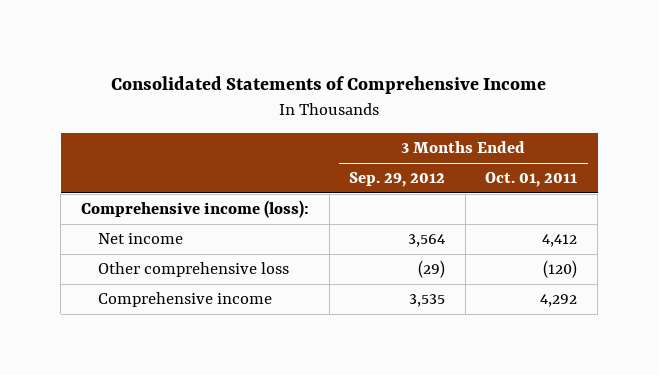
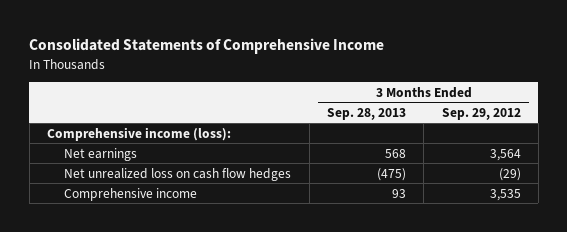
- | 3 Months Ended Sep. 29, 2012 | 3 Months Ended Oct. 01, 2011
+ | 3 Months Ended Sep. 28, 2013 | 3 Months Ended Sep. 29, 2012
- Net income | 3,564 | 4,412
- Other comprehensive loss | (29) | (120)
+ Net earnings | 568 | 3,564
+ Net unrealized loss on cash flow hedges | (475) | (29)

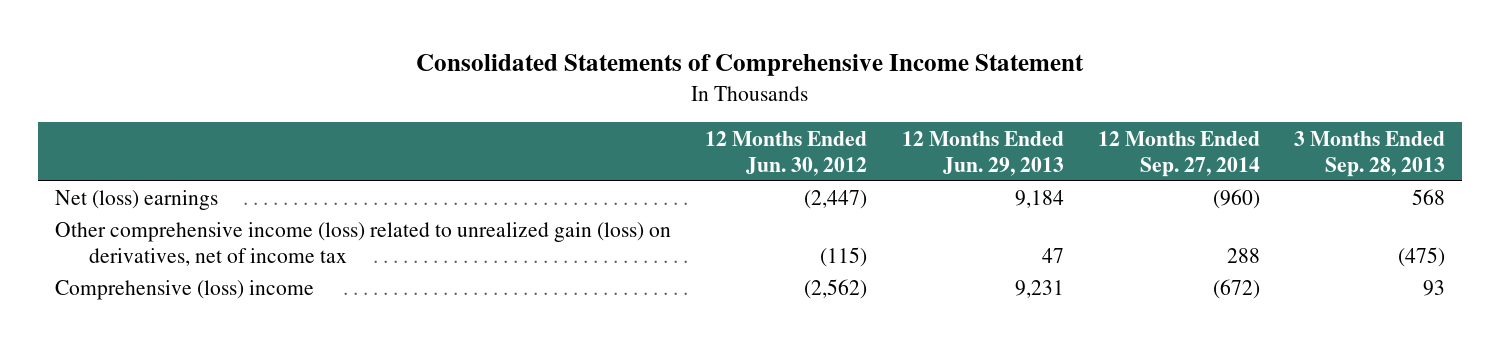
- Consolidated Statements of Comprehensive Income
+ Consolidated Statements of Comprehensive Income Statement
- | 3 Months Ended Sep. 28, 2013 | 3 Months Ended Sep. 29, 2012
+ | 12 Months Ended Jun. 30, 2012 | 12 Months Ended Jun. 29, 2013 | 12 Months Ended Sep. 27, 2014 | 3 Months Ended Sep. 28, 2013
- Comprehensive income (loss):
- Net earnings | 568 | 3,564
- Net unrealized loss on cash flow hedges | (475) | (29)
- Comprehensive income | 93 | 3,535
+ Net (loss) earnings | (2,447) | 9,184 | (960) | 568
+ Other comprehensive income (loss) related to unrealized gain (loss) on derivatives, net of income tax | (115) | 47 | 288 | (475)
+ Comprehensive (loss) income | (2,562) | 9,231 | (672) | 93

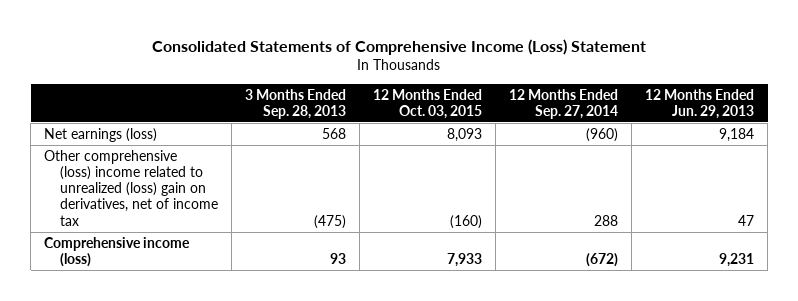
- Consolidated Statements of Comprehensive Income Statement
+ Consolidated Statements of Comprehensive Income (Loss) Statement
- | 12 Months Ended Jun. 30, 2012 | 12 Months Ended Jun. 29, 2013 | 12 Months Ended Sep. 27, 2014 | 3 Months Ended Sep. 28, 2013
+ | 3 Months Ended Sep. 28, 2013 | 12 Months Ended Oct. 03, 2015 | 12 Months Ended Sep. 27, 2014 | 12 Months Ended Jun. 29, 2013
- Net (loss) earnings | (2,447) | 9,184 | (960) | 568
- Other comprehensive income (loss) related to unrealized gain (loss) on derivatives, net of income tax | (115) | 47 | 288 | (475)
- Comprehensive (loss) income | (2,562) | 9,231 | (672) | 93
+ Net earnings (loss) | 568 | 8,093 | (960) | 9,184
+ Other comprehensive (loss) income related to unrealized (loss) gain on derivatives, net of income tax | (475) | (160) | 288 | 47
+ Comprehensive income (loss) | 93 | 7,933 | (672) | 9,231

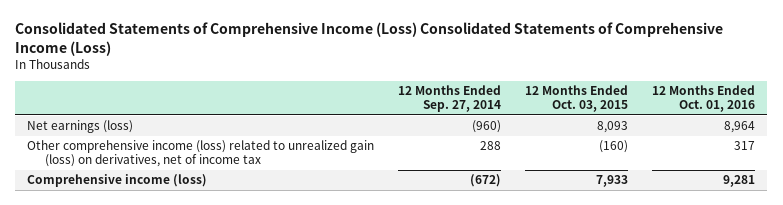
- Consolidated Statements of Comprehensive Income (Loss) Statement
+ Consolidated Statements of Comprehensive Income (Loss) Consolidated Statements of Comprehensive Income (Loss)
- | 3 Months Ended Sep. 28, 2013 | 12 Months Ended Oct. 03, 2015 | 12 Months Ended Sep. 27, 2014 | 12 Months Ended Jun. 29, 2013
+ | 12 Months Ended Sep. 27, 2014 | 12 Months Ended Oct. 03, 2015 | 12 Months Ended Oct. 01, 2016
- Other comprehensive (loss) income related to unrealized (loss) gain on derivatives, net of income tax | (475) | (160) | 288 | 47
+ Other comprehensive income (loss) related to unrealized gain (loss) on derivatives, net of income tax | 288 | (160) | 317

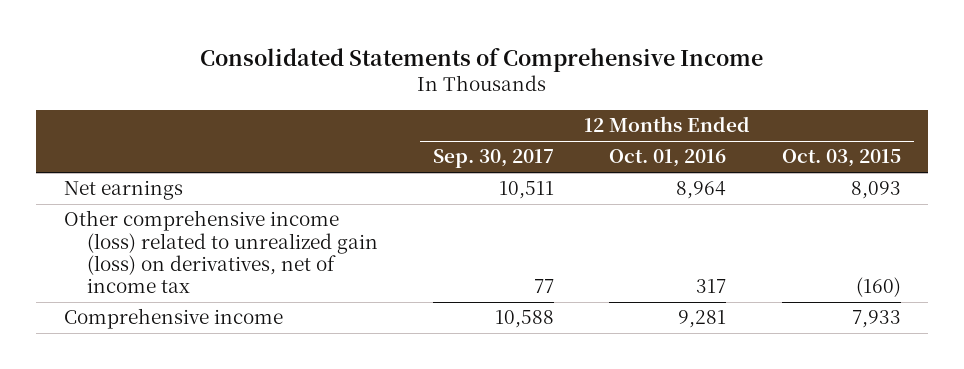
- Consolidated Statements of Comprehensive Income (Loss) Consolidated Statements of Comprehensive Income (Loss)
+ Consolidated Statements of Comprehensive Income
- | 12 Months Ended Sep. 27, 2014 | 12 Months Ended Oct. 03, 2015 | 12 Months Ended Oct. 01, 2016
+ | 12 Months Ended Sep. 30, 2017 | 12 Months Ended Oct. 01, 2016 | 12 Months Ended Oct. 03, 2015
- Net earnings (loss) | (960) | 8,093 | 8,964
+ Net earnings | 10,511 | 8,964 | 8,093
- Comprehensive income (loss) | (672) | 7,933 | 9,281
+ Comprehensive income | 10,588 | 9,281 | 7,933

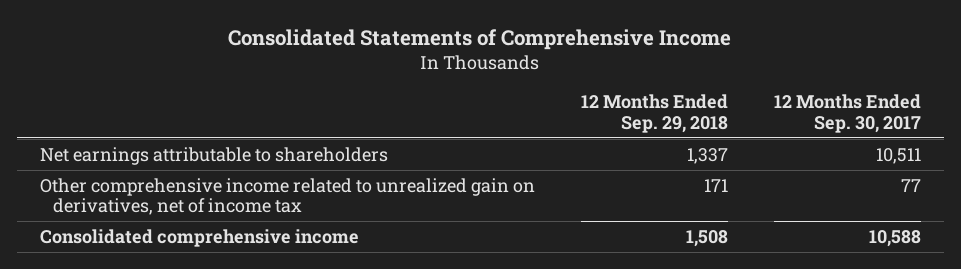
- | 12 Months Ended Sep. 30, 2017 | 12 Months Ended Oct. 01, 2016 | 12 Months Ended Oct. 03, 2015
+ | 12 Months Ended Sep. 29, 2018 | 12 Months Ended Sep. 30, 2017
- Net earnings | 10,511 | 8,964 | 8,093
- Other comprehensive income (loss) related to unrealized gain (loss) on derivatives, net of income tax | 77 | 317 | (160)
- Comprehensive income | 10,588 | 9,281 | 7,933
+ Net earnings attributable to shareholders | 1,337 | 10,511
+ Other comprehensive income related to unrealized gain on derivatives, net of income tax | 171 | 77
+ Consolidated comprehensive income | 1,508 | 10,588

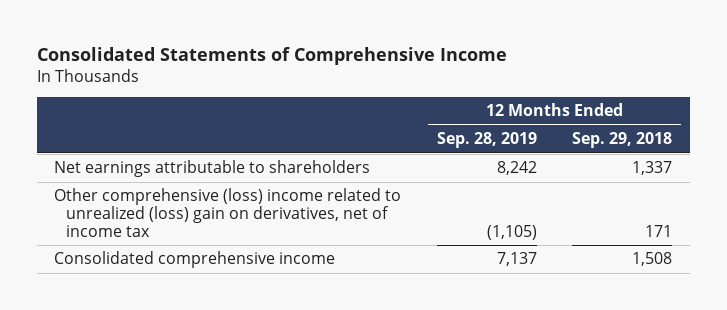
- | 12 Months Ended Sep. 29, 2018 | 12 Months Ended Sep. 30, 2017
+ | 12 Months Ended Sep. 28, 2019 | 12 Months Ended Sep. 29, 2018
- Other comprehensive income related to unrealized gain on derivatives, net of income tax | 171 | 77
+ Other comprehensive (loss) income related to unrealized (loss) gain on derivatives, net of income tax | (1,105) | 171

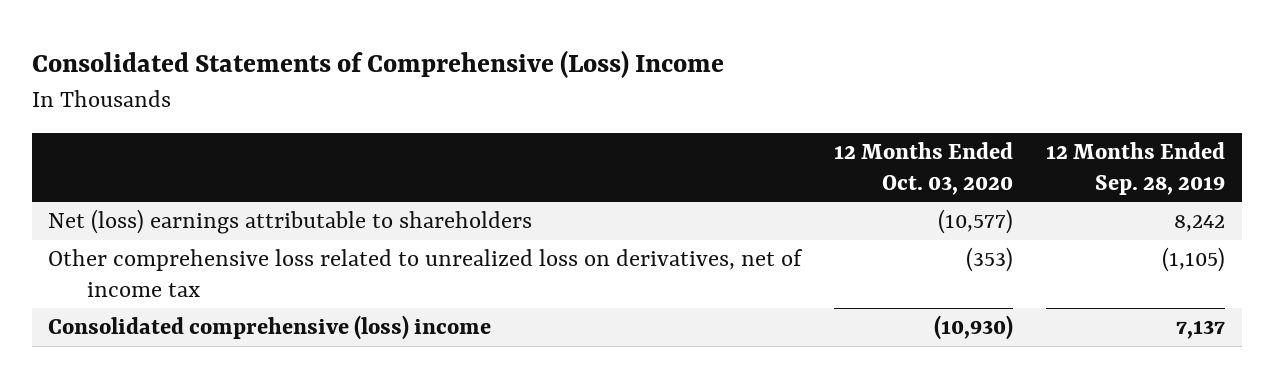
- Consolidated Statements of Comprehensive Income
+ Consolidated Statements of Comprehensive (Loss) Income
- | 12 Months Ended Sep. 28, 2019 | 12 Months Ended Sep. 29, 2018
+ | 12 Months Ended Oct. 03, 2020 | 12 Months Ended Sep. 28, 2019
- Net earnings attributable to shareholders | 8,242 | 1,337
- Other comprehensive (loss) income related to unrealized (loss) gain on derivatives, net of income tax | (1,105) | 171
- Consolidated comprehensive income | 7,137 | 1,508
+ Net (loss) earnings attributable to shareholders | (10,577) | 8,242
+ Other comprehensive loss related to unrealized loss on derivatives, net of income tax | (353) | (1,105)
+ Consolidated comprehensive (loss) income | (10,930) | 7,137

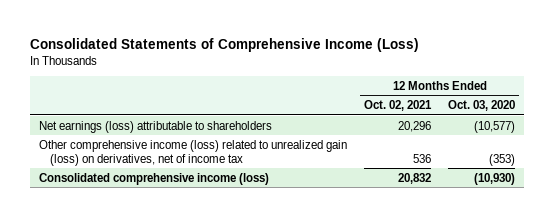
- Consolidated Statements of Comprehensive (Loss) Income
+ Consolidated Statements of Comprehensive Income (Loss)
- | 12 Months Ended Oct. 03, 2020 | 12 Months Ended Sep. 28, 2019
+ | 12 Months Ended Oct. 02, 2021 | 12 Months Ended Oct. 03, 2020
- Net (loss) earnings attributable to shareholders | (10,577) | 8,242
- Other comprehensive loss related to unrealized loss on derivatives, net of income tax | (353) | (1,105)
- Consolidated comprehensive (loss) income | (10,930) | 7,137
+ Net earnings (loss) attributable to shareholders | 20,296 | (10,577)
+ Other comprehensive income (loss) related to unrealized gain (loss) on derivatives, net of income tax | 536 | (353)
+ Consolidated comprehensive income (loss) | 20,832 | (10,930)

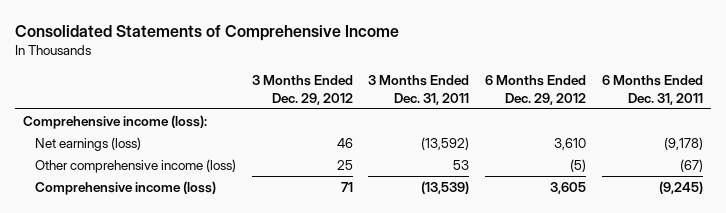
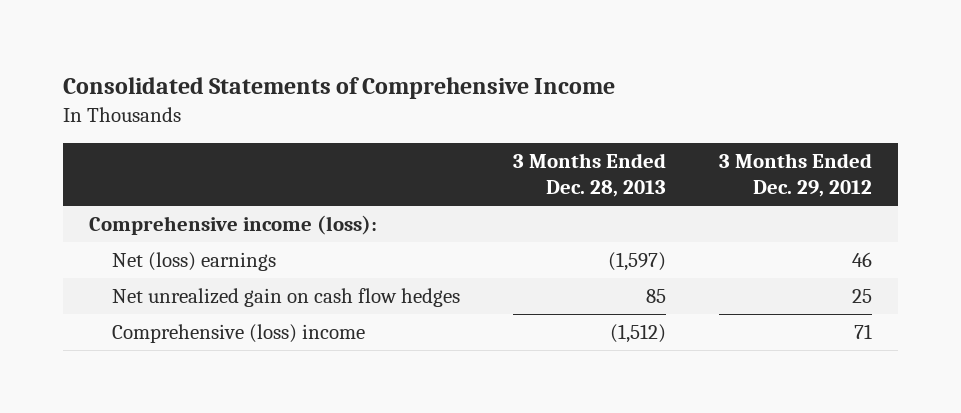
- | 3 Months Ended Dec. 29, 2012 | 3 Months Ended Dec. 31, 2011 | 6 Months Ended Dec. 29, 2012 | 6 Months Ended Dec. 31, 2011
+ | 3 Months Ended Dec. 28, 2013 | 3 Months Ended Dec. 29, 2012
- Net earnings (loss) | 46 | (13,592) | 3,610 | (9,178)
- Other comprehensive income (loss) | 25 | 53 | (5) | (67)
- Comprehensive income (loss) | 71 | (13,539) | 3,605 | (9,245)
+ Net (loss) earnings | (1,597) | 46
+ Net unrealized gain on cash flow hedges | 85 | 25
+ Comprehensive (loss) income | (1,512) | 71

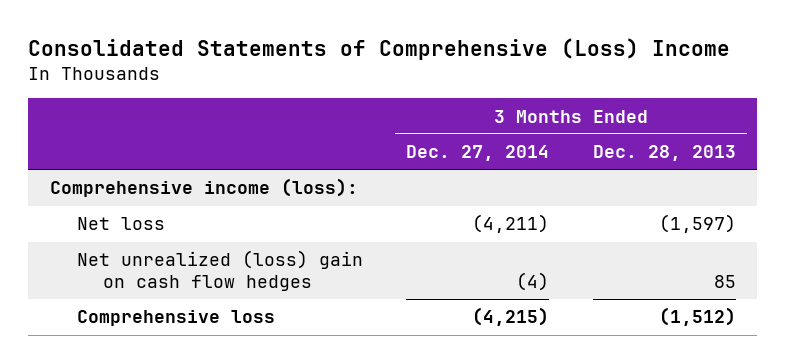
- Consolidated Statements of Comprehensive Income
+ Consolidated Statements of Comprehensive (Loss) Income
- | 3 Months Ended Dec. 28, 2013 | 3 Months Ended Dec. 29, 2012
+ | 3 Months Ended Dec. 27, 2014 | 3 Months Ended Dec. 28, 2013
- Net (loss) earnings | (1,597) | 46
- Net unrealized gain on cash flow hedges | 85 | 25
- Comprehensive (loss) income | (1,512) | 71
+ Net loss | (4,211) | (1,597)
+ Net unrealized (loss) gain on cash flow hedges | (4) | 85
+ Comprehensive loss | (4,215) | (1,512)

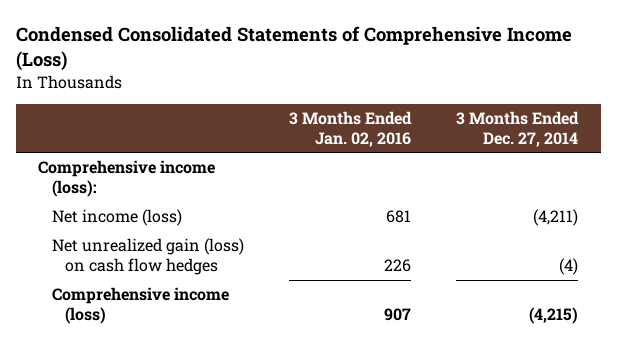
- Consolidated Statements of Comprehensive (Loss) Income
+ Condensed Consolidated Statements of Comprehensive Income (Loss)
- | 3 Months Ended Dec. 27, 2014 | 3 Months Ended Dec. 28, 2013
+ | 3 Months Ended Jan. 02, 2016 | 3 Months Ended Dec. 27, 2014
- Net loss | (4,211) | (1,597)
- Net unrealized (loss) gain on cash flow hedges | (4) | 85
- Comprehensive loss | (4,215) | (1,512)
+ Net income (loss) | 681 | (4,211)
+ Net unrealized gain (loss) on cash flow hedges | 226 | (4)
+ Comprehensive income (loss) | 907 | (4,215)

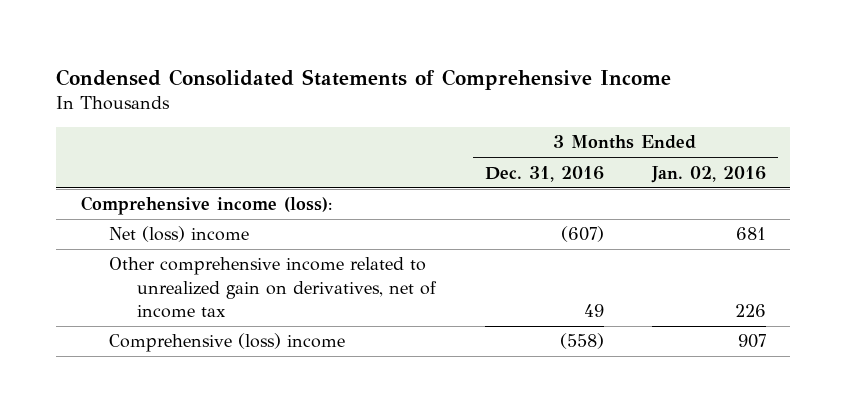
- Condensed Consolidated Statements of Comprehensive Income (Loss)
+ Condensed Consolidated Statements of Comprehensive Income
- | 3 Months Ended Jan. 02, 2016 | 3 Months Ended Dec. 27, 2014
+ | 3 Months Ended Dec. 31, 2016 | 3 Months Ended Jan. 02, 2016
- Net income (loss) | 681 | (4,211)
- Net unrealized gain (loss) on cash flow hedges | 226 | (4)
- Comprehensive income (loss) | 907 | (4,215)
+ Net (loss) income | (607) | 681
+ Other comprehensive income related to unrealized gain on derivatives, net of income tax | 49 | 226
+ Comprehensive (loss) income | (558) | 907

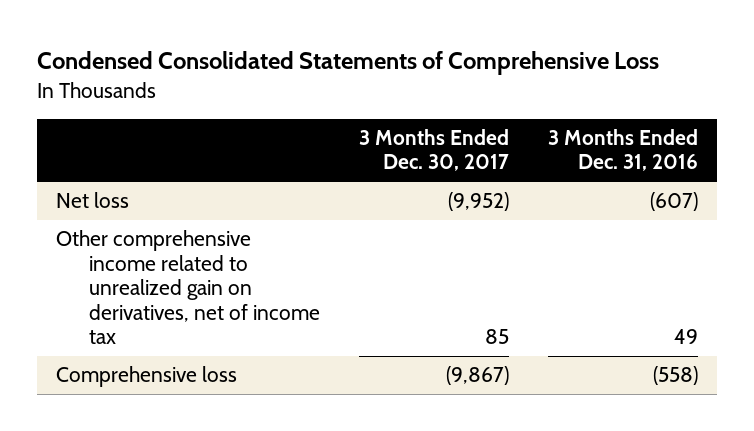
- Condensed Consolidated Statements of Comprehensive Income
+ Condensed Consolidated Statements of Comprehensive Loss
- | 3 Months Ended Dec. 31, 2016 | 3 Months Ended Jan. 02, 2016
+ | 3 Months Ended Dec. 30, 2017 | 3 Months Ended Dec. 31, 2016
- Comprehensive income (loss):
- Net (loss) income | (607) | 681
+ Net loss | (9,952) | (607)
- Comprehensive (loss) income | (558) | 907
+ Comprehensive loss | (9,867) | (558)

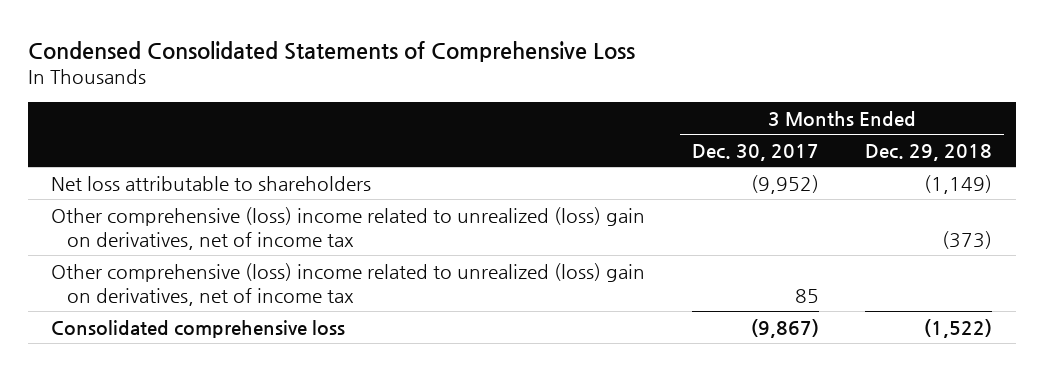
- | 3 Months Ended Dec. 30, 2017 | 3 Months Ended Dec. 31, 2016
+ | 3 Months Ended Dec. 30, 2017 | 3 Months Ended Dec. 29, 2018
- Net loss | (9,952) | (607)
- Other comprehensive income related to unrealized gain on derivatives, net of income tax | 85 | 49
- Comprehensive loss | (9,867) | (558)
+ Net loss attributable to shareholders | (9,952) | (1,149)
+ Other comprehensive (loss) income related to unrealized (loss) gain on derivatives, net of income tax | | (373)
+ Other comprehensive (loss) income related to unrealized (loss) gain on derivatives, net of income tax | 85 |
+ Consolidated comprehensive loss | (9,867) | (1,522)

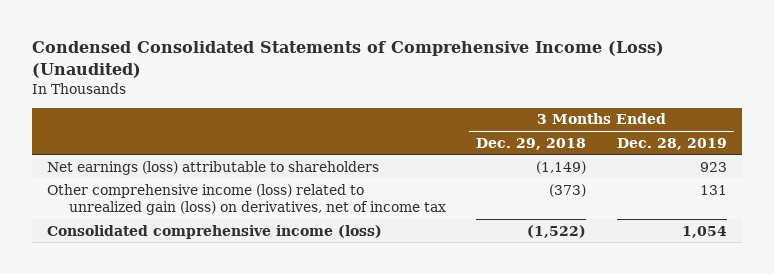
- Condensed Consolidated Statements of Comprehensive Loss
+ Condensed Consolidated Statements of Comprehensive Income (Loss) (Unaudited)
- | 3 Months Ended Dec. 30, 2017 | 3 Months Ended Dec. 29, 2018
+ | 3 Months Ended Dec. 29, 2018 | 3 Months Ended Dec. 28, 2019
- Net loss attributable to shareholders | (9,952) | (1,149)
- Other comprehensive (loss) income related to unrealized (loss) gain on derivatives, net of income tax | | (373)
- Other comprehensive (loss) income related to unrealized (loss) gain on derivatives, net of income tax | 85 |
- Consolidated comprehensive loss | (9,867) | (1,522)
+ Net earnings (loss) attributable to shareholders | (1,149) | 923
+ Other comprehensive income (loss) related to unrealized gain (loss) on derivatives, net of income tax | (373) | 131
+ Consolidated comprehensive income (loss) | (1,522) | 1,054

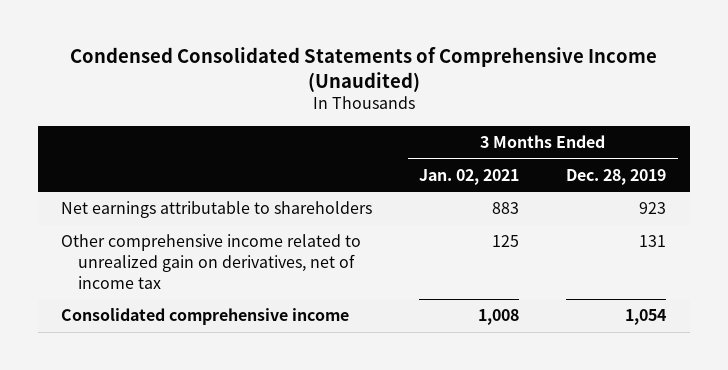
- Condensed Consolidated Statements of Comprehensive Income (Loss) (Unaudited)
+ Condensed Consolidated Statements of Comprehensive Income (Unaudited)
- | 3 Months Ended Dec. 29, 2018 | 3 Months Ended Dec. 28, 2019
+ | 3 Months Ended Jan. 02, 2021 | 3 Months Ended Dec. 28, 2019
- Net earnings (loss) attributable to shareholders | (1,149) | 923
- Other comprehensive income (loss) related to unrealized gain (loss) on derivatives, net of income tax | (373) | 131
- Consolidated comprehensive income (loss) | (1,522) | 1,054
+ Net earnings attributable to shareholders | 883 | 923
+ Other comprehensive income related to unrealized gain on derivatives, net of income tax | 125 | 131
+ Consolidated comprehensive income | 1,008 | 1,054

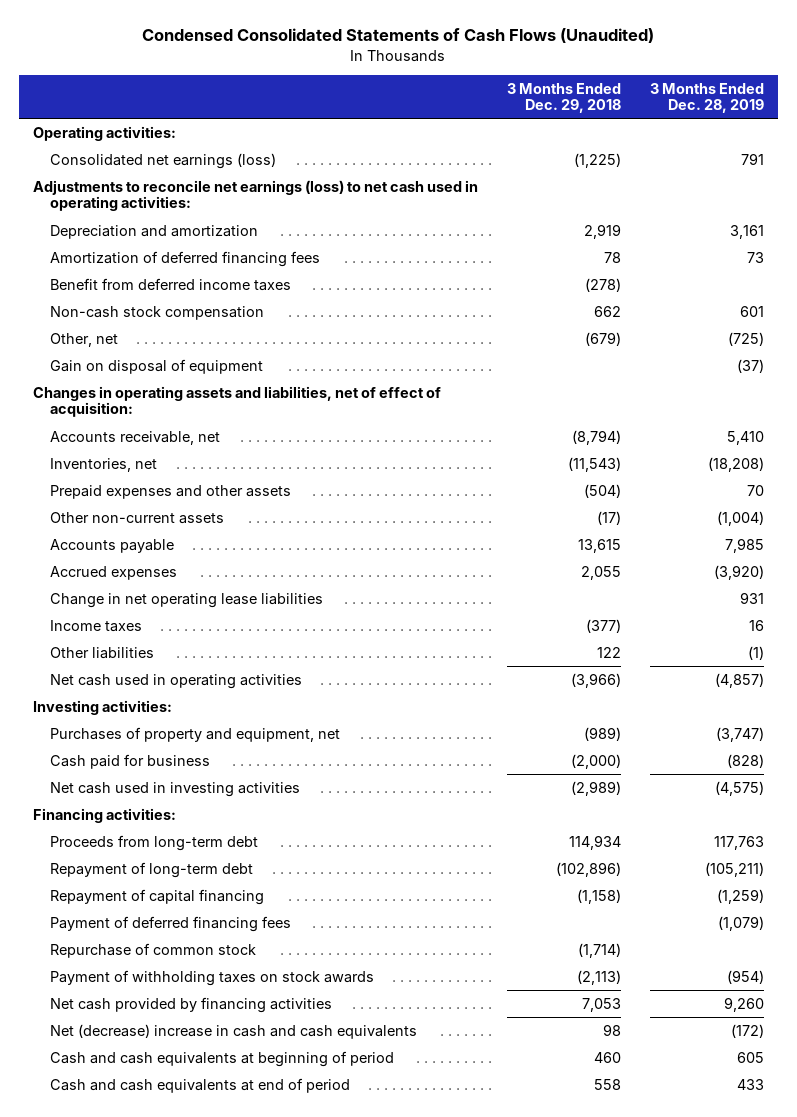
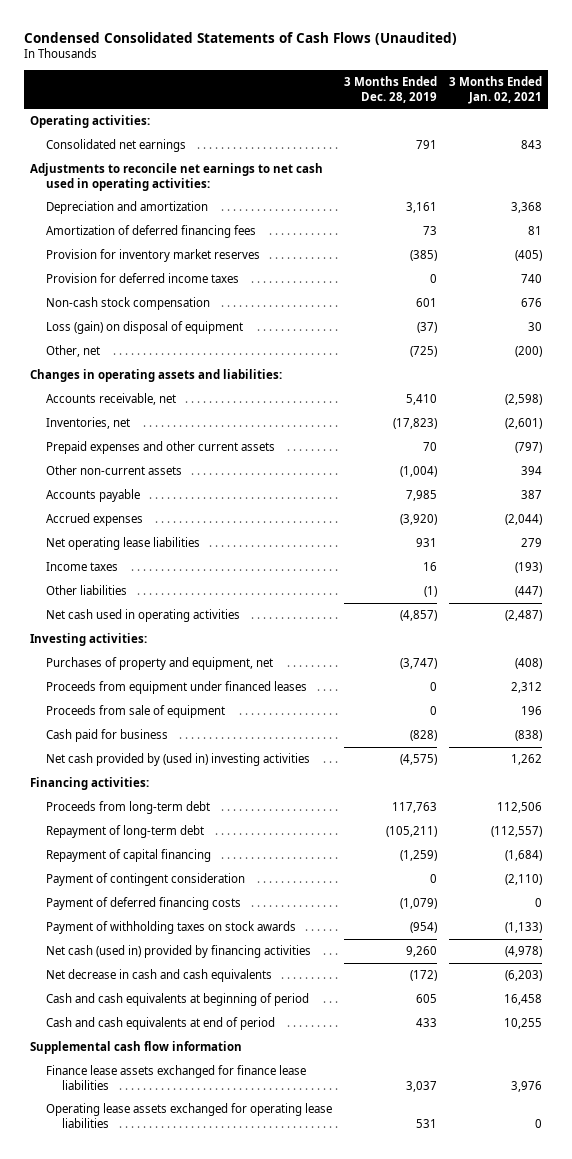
- | 3 Months Ended Dec. 29, 2018 | 3 Months Ended Dec. 28, 2019
+ | 3 Months Ended Dec. 28, 2019 | 3 Months Ended Jan. 02, 2021
- Consolidated net earnings (loss) | (1,225) | 791
- Adjustments to reconcile net earnings (loss) to net cash used in operating activities:
+ Consolidated net earnings | 791 | 843
+ Adjustments to reconcile net earnings to net cash used in operating activities:
- Benefit from deferred income taxes | (278) |
+ Provision for inventory market reserves | (385) | (405)
+ Provision for deferred income taxes | 0 | 740
+ Loss (gain) on disposal of equipment | (37) | 30
- Gain on disposal of equipment | | (37)
- Changes in operating assets and liabilities, net of effect of acquisition:
+ Changes in operating assets and liabilities:
- Inventories, net | (11,543) | (18,208)
- Prepaid expenses and other assets | (504) | 70
+ Inventories, net | (17,823) | (2,601)
+ Prepaid expenses and other current assets | 70 | (797)
- Change in net operating lease liabilities | | 931
+ Net operating lease liabilities | 931 | 279
+ Proceeds from equipment under financed leases | 0 | 2,312
+ Proceeds from sale of equipment | 0 | 196
- Net cash used in investing activities | (2,989) | (4,575)
+ Net cash provided by (used in) investing activities | (4,575) | 1,262
- Payment of deferred financing fees | | (1,079)
- Repurchase of common stock | (1,714) |
+ Payment of contingent consideration | 0 | (2,110)
+ Payment of deferred financing costs | (1,079) | 0
- Net cash provided by financing activities | 7,053 | 9,260
- Net (decrease) increase in cash and cash equivalents | 98 | (172)
+ Net cash (used in) provided by financing activities | 9,260 | (4,978)
+ Net decrease in cash and cash equivalents | (172) | (6,203)
+ Supplemental cash flow information
+ Finance lease assets exchanged for finance lease liabilities | 3,037 | 3,976
+ Operating lease assets exchanged for operating lease liabilities | 531 | 0

